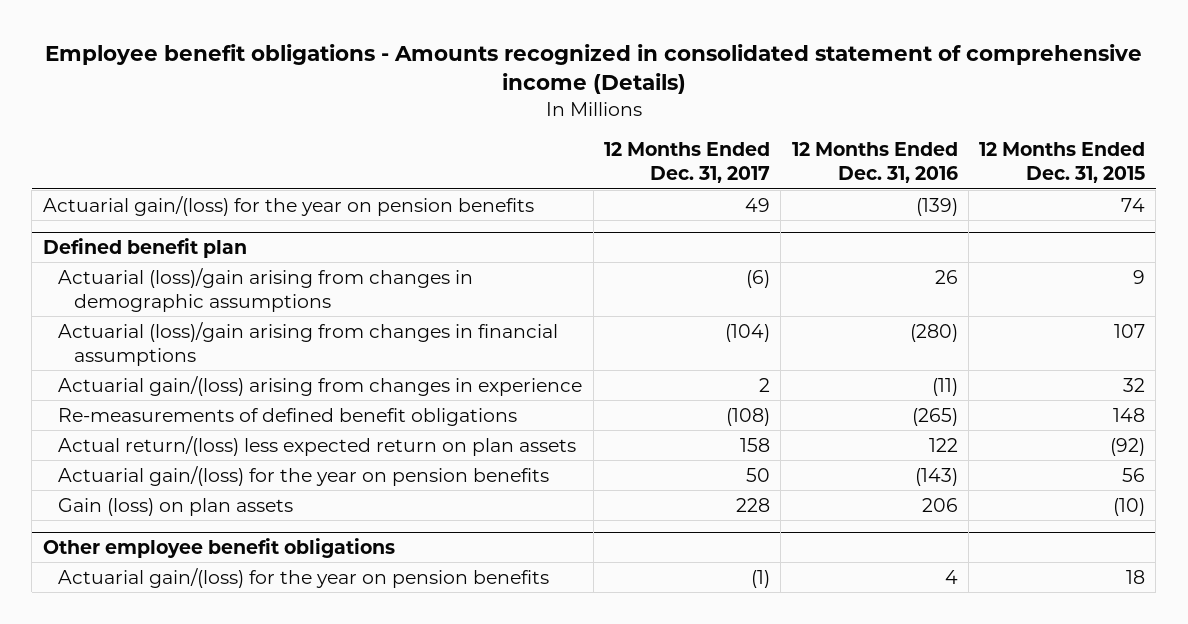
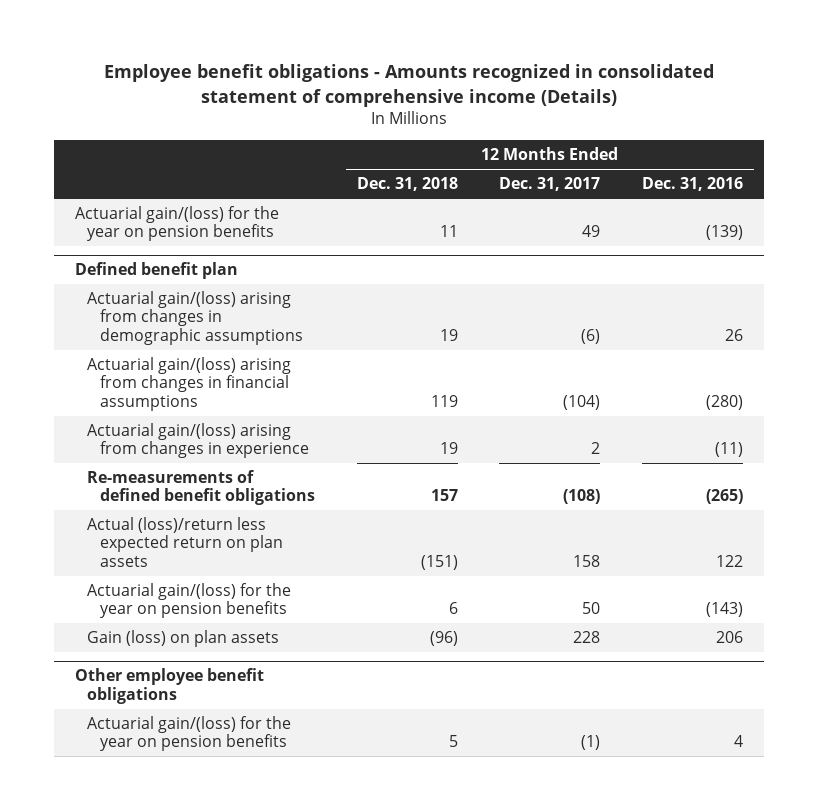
- | 12 Months Ended Dec. 31, 2017 | 12 Months Ended Dec. 31, 2016 | 12 Months Ended Dec. 31, 2015
+ | 12 Months Ended Dec. 31, 2018 | 12 Months Ended Dec. 31, 2017 | 12 Months Ended Dec. 31, 2016
@ Defined benefit plan
- Actuarial (loss)/gain arising from changes in demographic assumptions | (6) | 26 | 9
- Actuarial (loss)/gain arising from changes in financial assumptions | (104) | (280) | 107
+ Actuarial gain/(loss) arising from changes in demographic assumptions | 19 | (6) | 26
+ Actuarial gain/(loss) arising from changes in financial assumptions | 119 | (104) | (280)
- Actual return/(loss) less expected return on plan assets | 158 | 122 | (92)
+ Actual (loss)/return less expected return on plan assets | (151) | 158 | 122

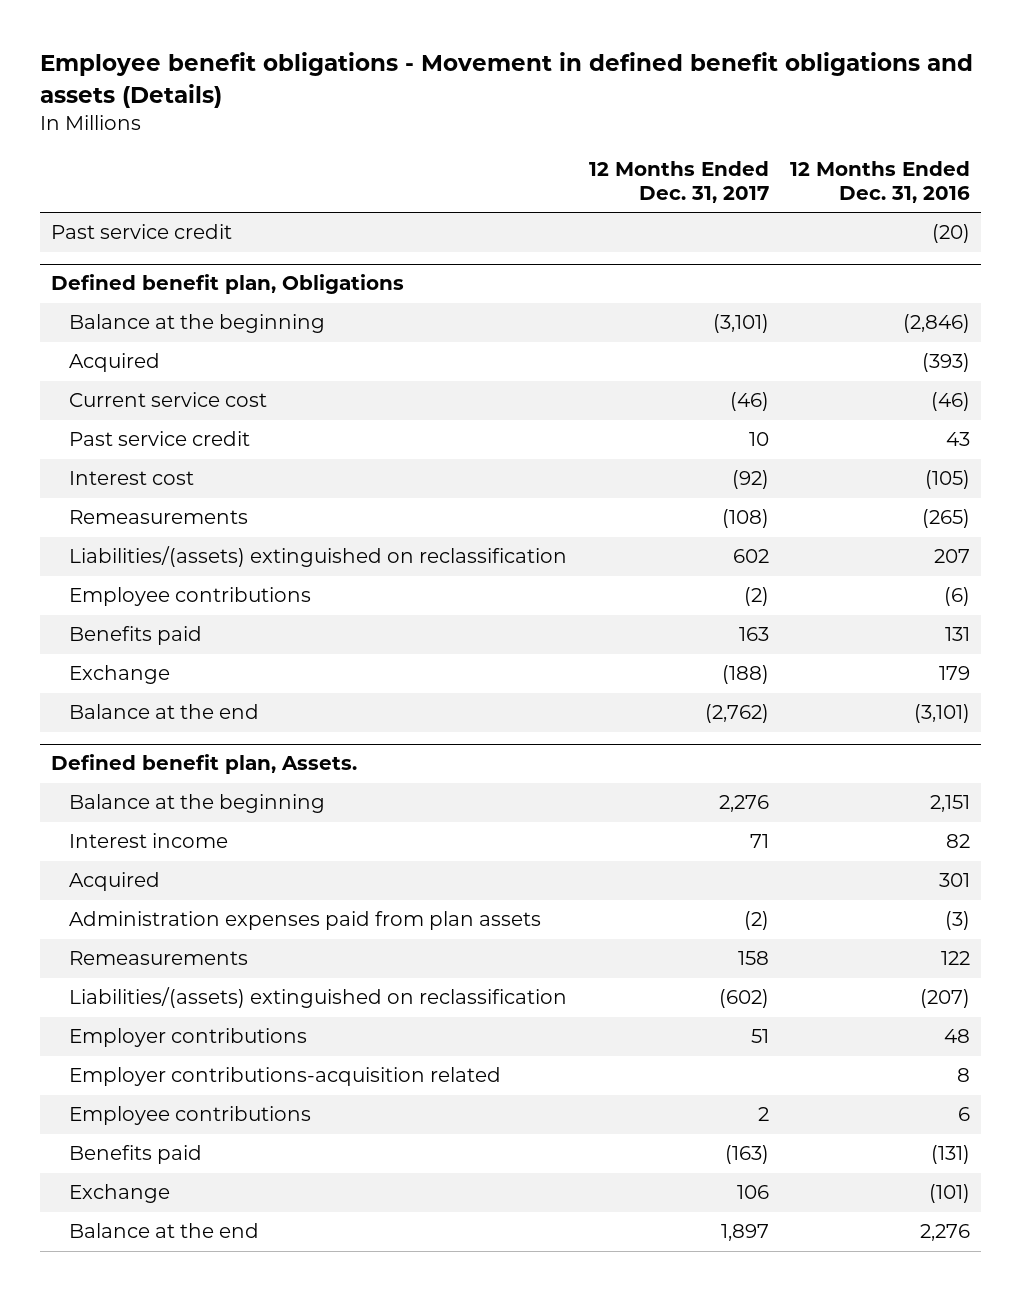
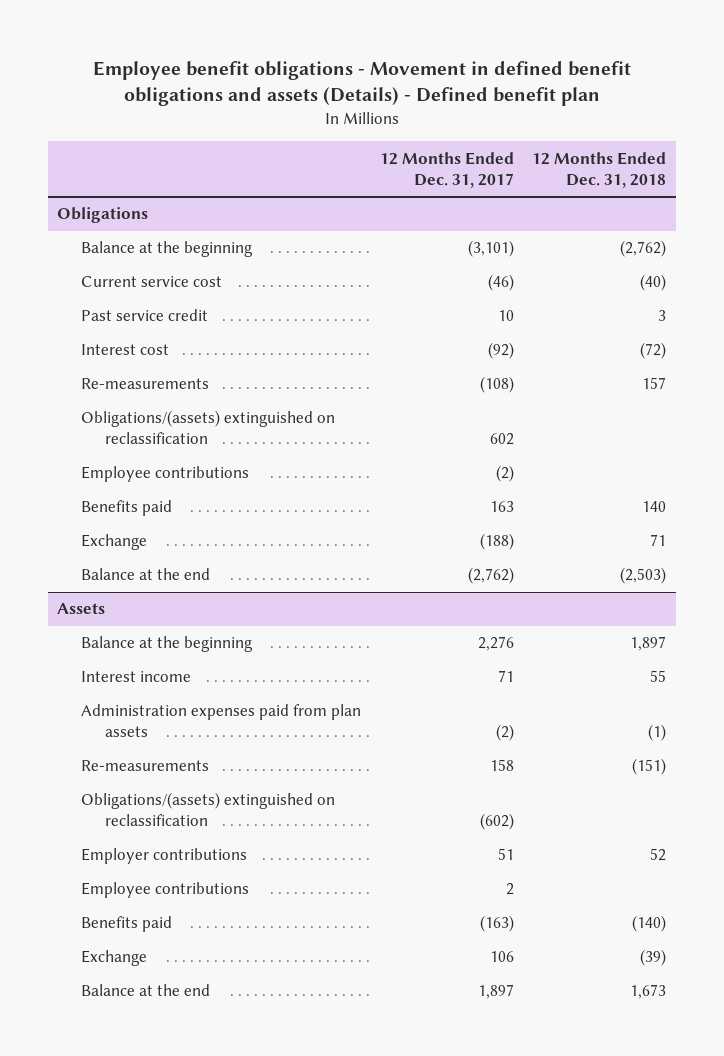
- Employee benefit obligations - Movement in defined benefit obligations and assets (Details)
+ Employee benefit obligations - Movement in defined benefit obligations and assets (Details) - Defined benefit plan
- | 12 Months Ended Dec. 31, 2017 | 12 Months Ended Dec. 31, 2016
+ | 12 Months Ended Dec. 31, 2017 | 12 Months Ended Dec. 31, 2018
- Past service credit | | (20)
- Defined benefit plan, Obligations
+ Obligations
- Acquired | | (393)
- Remeasurements | (108) | (265)
- Liabilities/(assets) extinguished on reclassification | 602 | 207
+ Re-measurements | (108) | 157
+ Obligations/(assets) extinguished on reclassification | 602 |
- Defined benefit plan, Assets.
+ Assets
- Acquired | | 301
- Remeasurements | 158 | 122
- Liabilities/(assets) extinguished on reclassification | (602) | (207)
+ Re-measurements | 158 | (151)
+ Obligations/(assets) extinguished on reclassification | (602) |
- Employer contributions-acquisition related | | 8

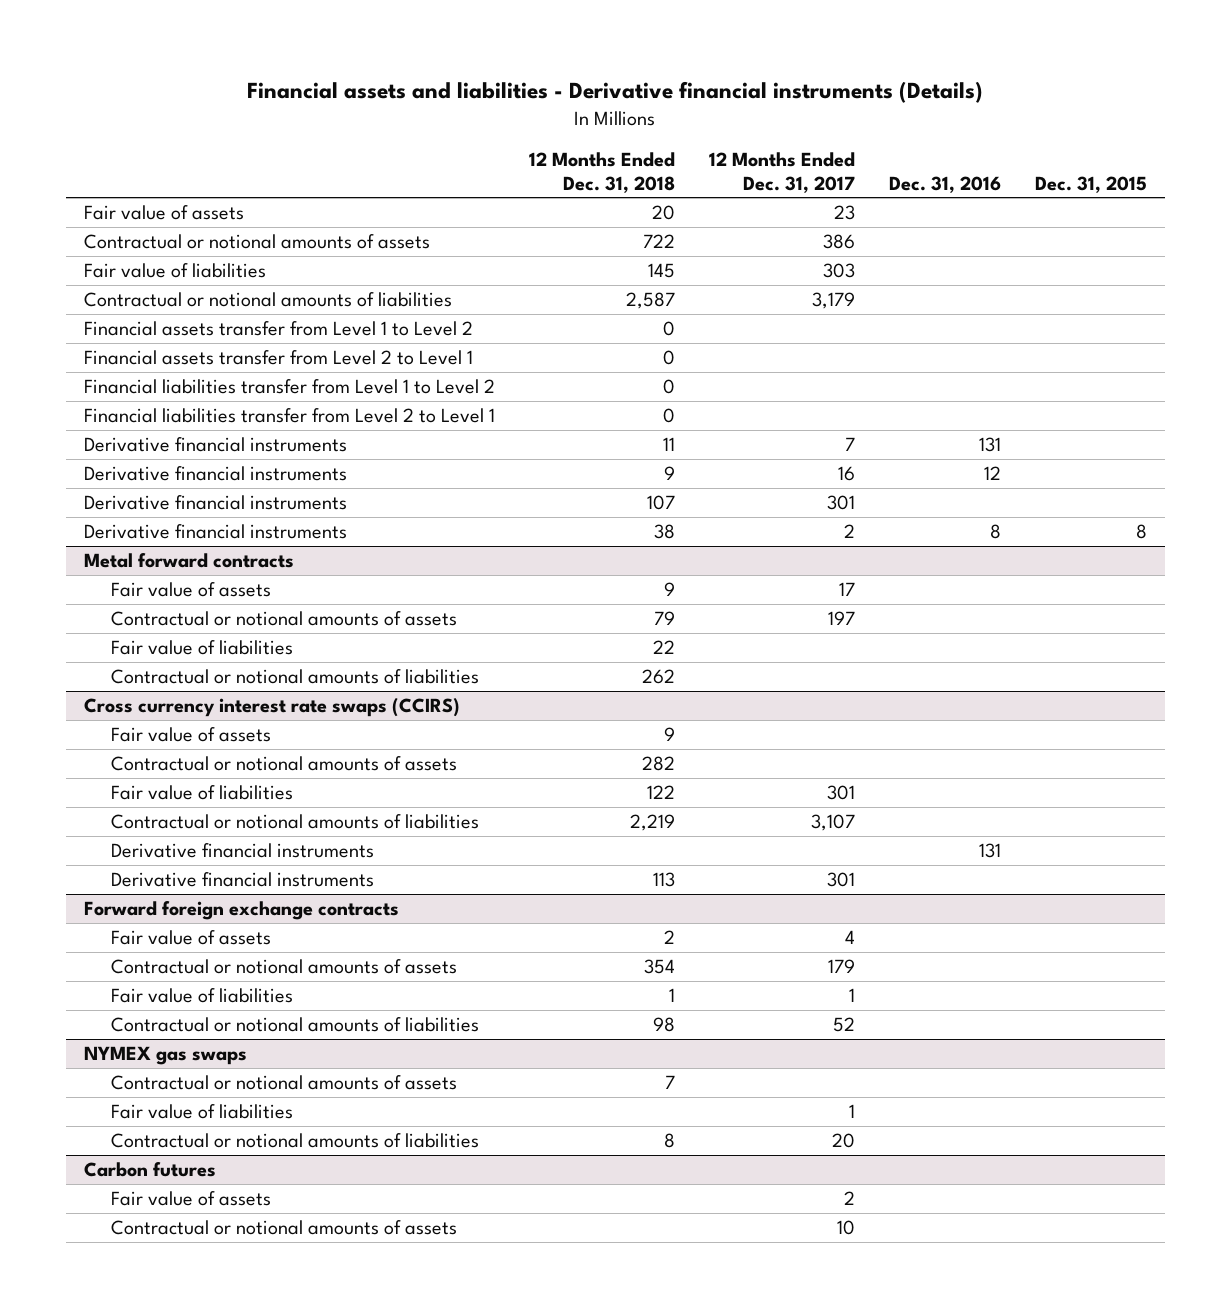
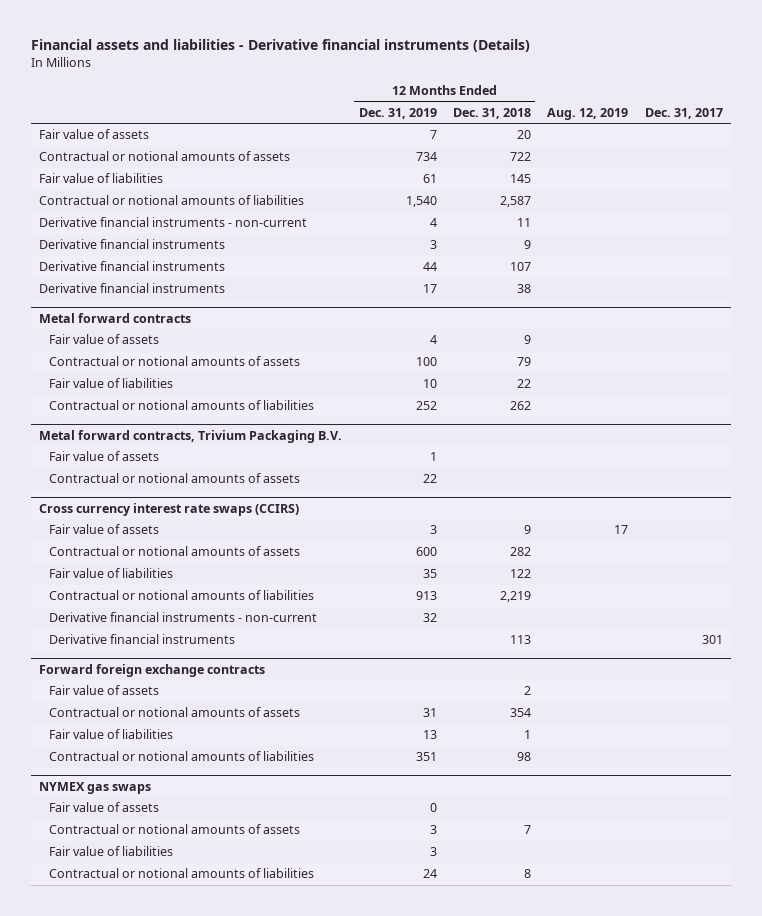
- | 12 Months Ended Dec. 31, 2018 | 12 Months Ended Dec. 31, 2017 | Dec. 31, 2016 | Dec. 31, 2015
+ | 12 Months Ended Dec. 31, 2019 | 12 Months Ended Dec. 31, 2018 | Aug. 12, 2019 | Dec. 31, 2017
- Financial assets transfer from Level 1 to Level 2 | 0 | | |
- Financial assets transfer from Level 2 to Level 1 | 0 | | |
- Financial liabilities transfer from Level 1 to Level 2 | 0 | | |
- Financial liabilities transfer from Level 2 to Level 1 | 0 | | |
- Derivative financial instruments | 11 | 7 | 131 |
+ Derivative financial instruments - non-current | 4 | 11 | |
+ Metal forward contracts, Trivium Packaging B.V.
+ Fair value of assets | 1 | | |
+ Contractual or notional amounts of assets | 22 | | |
@ Cross currency interest rate swaps (CCIRS)
- Derivative financial instruments | | | 131 |
+ Derivative financial instruments - non-current | 32 | | |
@ NYMEX gas swaps
+ Fair value of assets | 0 | | |
- Carbon futures
- Fair value of assets | | 2 | |
- Contractual or notional amounts of assets | | 10 | |

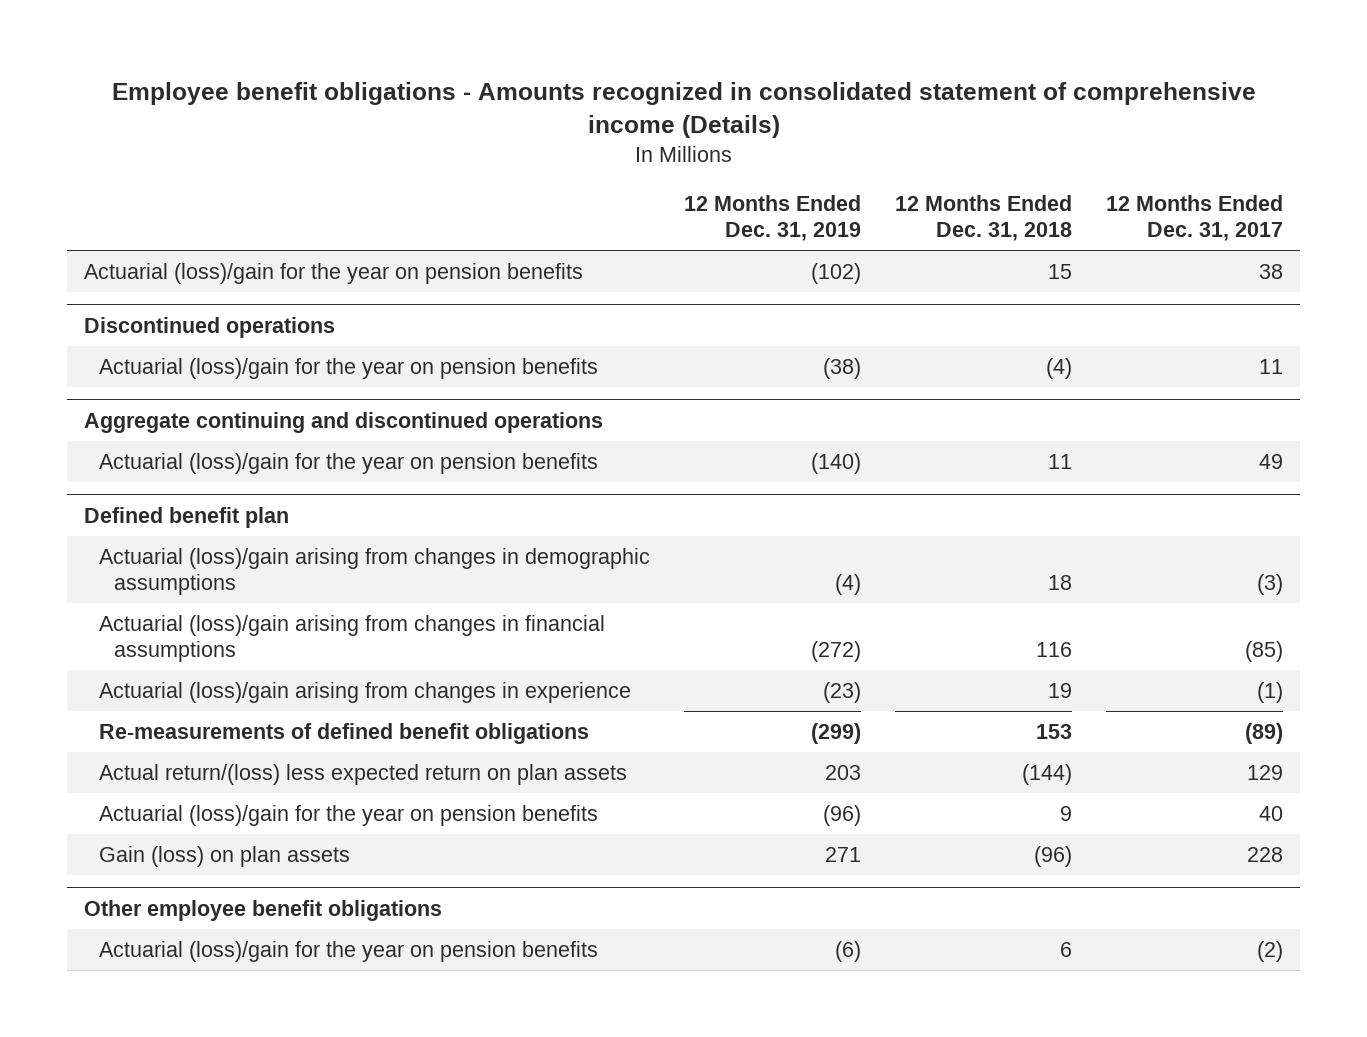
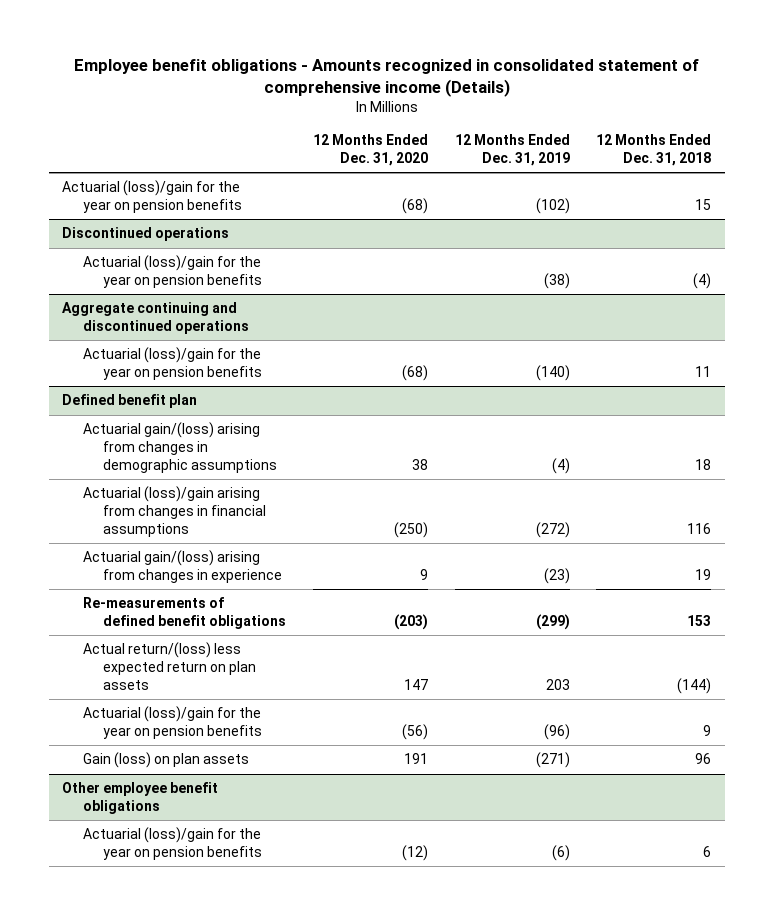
- | 12 Months Ended Dec. 31, 2019 | 12 Months Ended Dec. 31, 2018 | 12 Months Ended Dec. 31, 2017
+ | 12 Months Ended Dec. 31, 2020 | 12 Months Ended Dec. 31, 2019 | 12 Months Ended Dec. 31, 2018
@ Defined benefit plan
- Actuarial (loss)/gain arising from changes in demographic assumptions | (4) | 18 | (3)
+ Actuarial gain/(loss) arising from changes in demographic assumptions | 38 | (4) | 18
- Actuarial (loss)/gain arising from changes in experience | (23) | 19 | (1)
+ Actuarial gain/(loss) arising from changes in experience | 9 | (23) | 19
- Gain (loss) on plan assets | 271 | (96) | 228
+ Gain (loss) on plan assets | 191 | (271) | 96

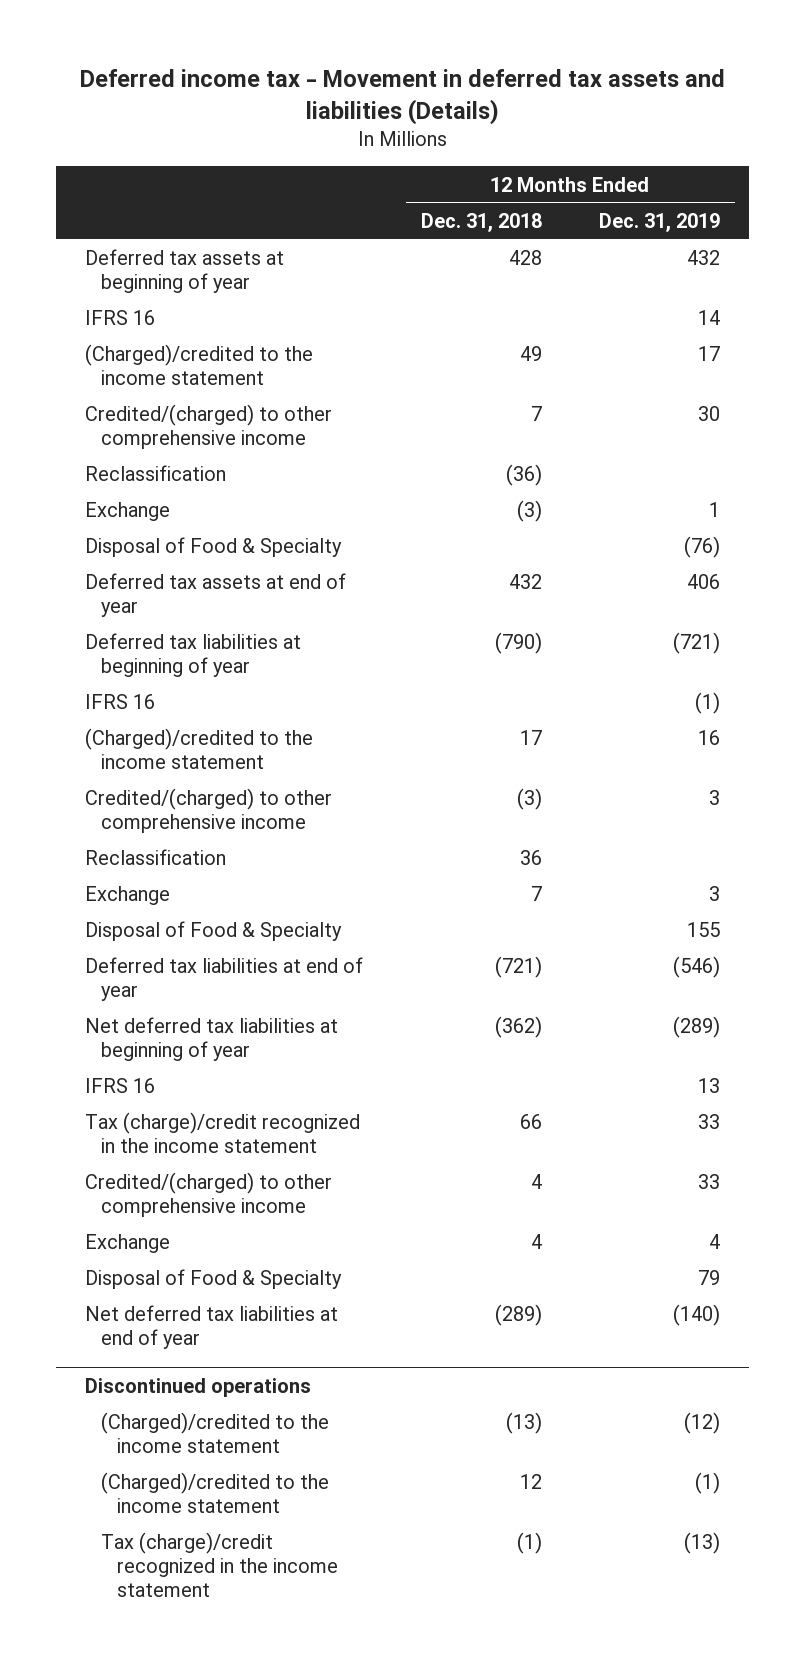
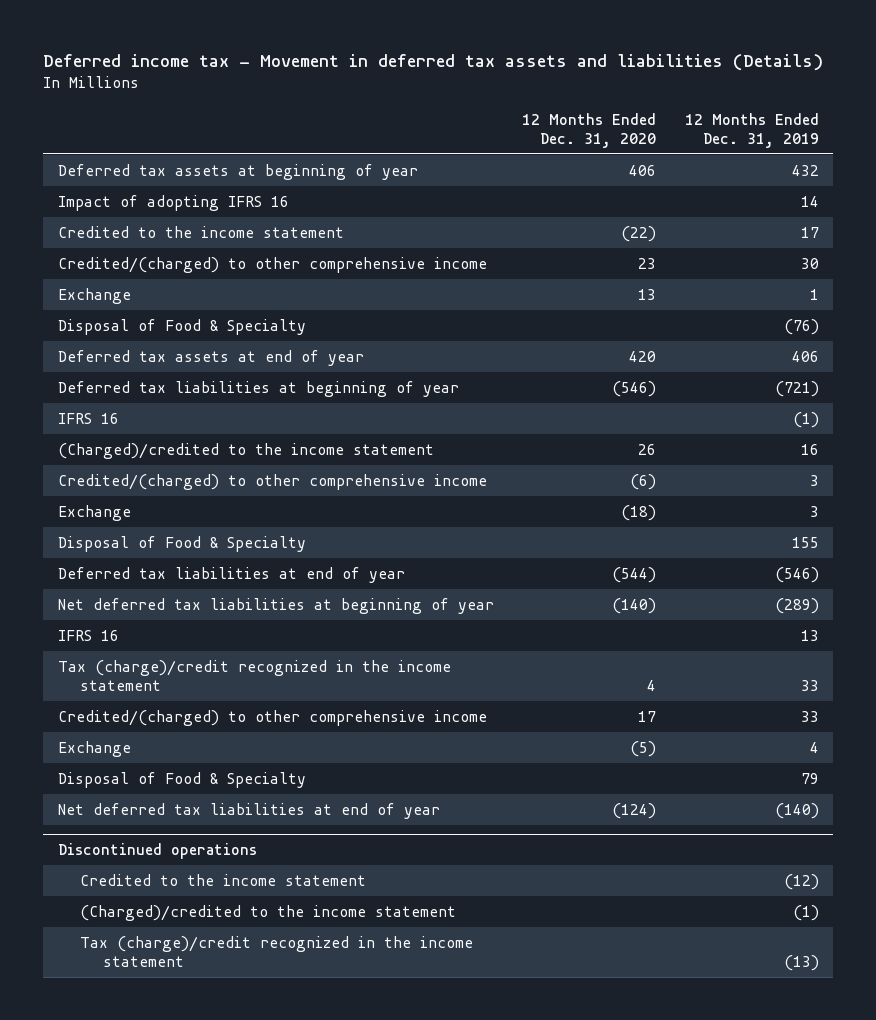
- | 12 Months Ended Dec. 31, 2018 | 12 Months Ended Dec. 31, 2019
+ | 12 Months Ended Dec. 31, 2020 | 12 Months Ended Dec. 31, 2019
- IFRS 16 | | 14
- (Charged)/credited to the income statement | 49 | 17
+ Impact of adopting IFRS 16 | | 14
+ Credited to the income statement | (22) | 17
- Reclassification | (36) |
- Reclassification | 36 |
@ Discontinued operations
- (Charged)/credited to the income statement | (13) | (12)
+ Credited to the income statement | | (12)

